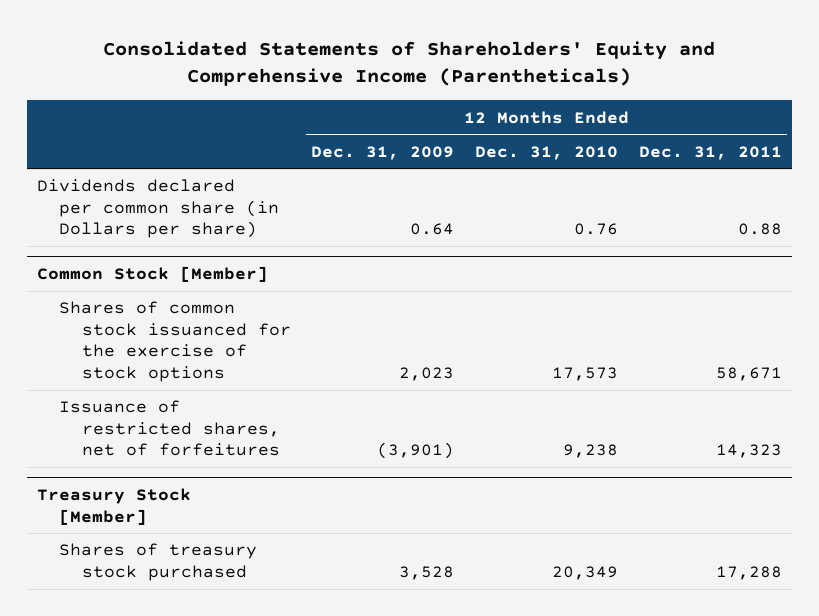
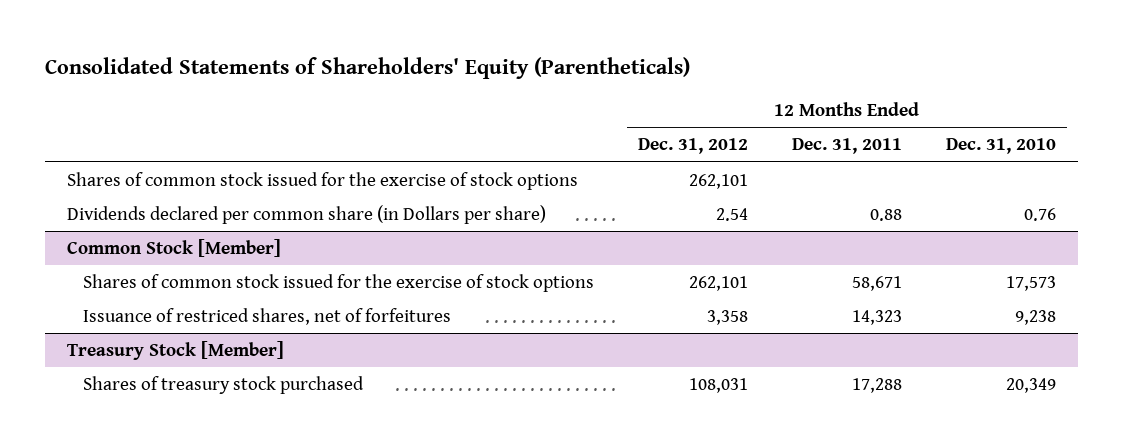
- Consolidated Statements of Shareholders' Equity and Comprehensive Income (Parentheticals)
+ Consolidated Statements of Shareholders' Equity (Parentheticals)
- | 12 Months Ended Dec. 31, 2009 | 12 Months Ended Dec. 31, 2010 | 12 Months Ended Dec. 31, 2011
+ | 12 Months Ended Dec. 31, 2012 | 12 Months Ended Dec. 31, 2011 | 12 Months Ended Dec. 31, 2010
+ Shares of common stock issued for the exercise of stock options | 262,101 | |
@ Common Stock [Member]
- Shares of common stock issuanced for the exercise of stock options | 2,023 | 17,573 | 58,671
- Issuance of restricted shares, net of forfeitures | (3,901) | 9,238 | 14,323
+ Shares of common stock issued for the exercise of stock options | 262,101 | 58,671 | 17,573
+ Issuance of restriced shares, net of forfeitures | 3,358 | 14,323 | 9,238

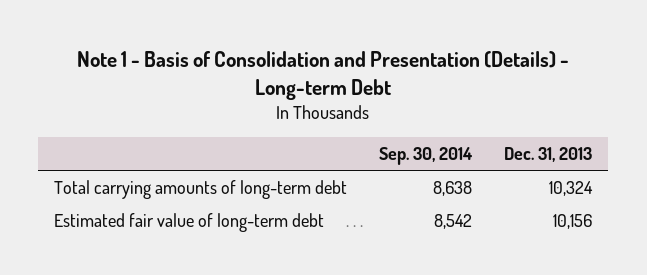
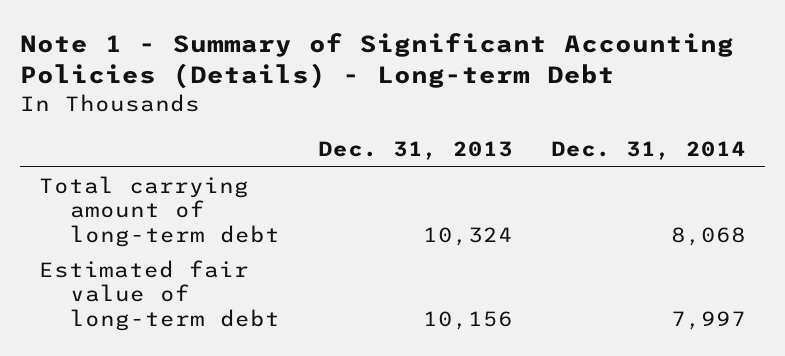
- Note 1 - Basis of Consolidation and Presentation (Details) - Long-term Debt
+ Note 1 - Summary of Significant Accounting Policies (Details) - Long-term Debt
- | Sep. 30, 2014 | Dec. 31, 2013
+ | Dec. 31, 2013 | Dec. 31, 2014
- Total carrying amounts of long-term debt | 8,638 | 10,324
+ Total carrying amount of long-term debt | 10,324 | 8,068

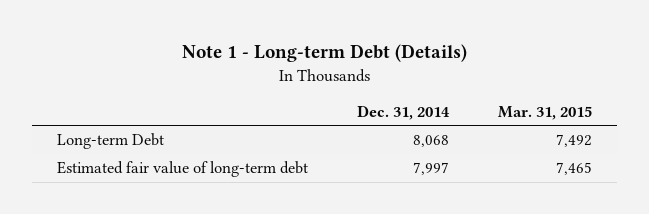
- Note 1 - Summary of Significant Accounting Policies (Details) - Long-term Debt
+ Note 1 - Long-term Debt (Details)
- | Dec. 31, 2013 | Dec. 31, 2014
+ | Dec. 31, 2014 | Mar. 31, 2015
- Total carrying amount of long-term debt | 10,324 | 8,068
+ Long-term Debt | 8,068 | 7,492

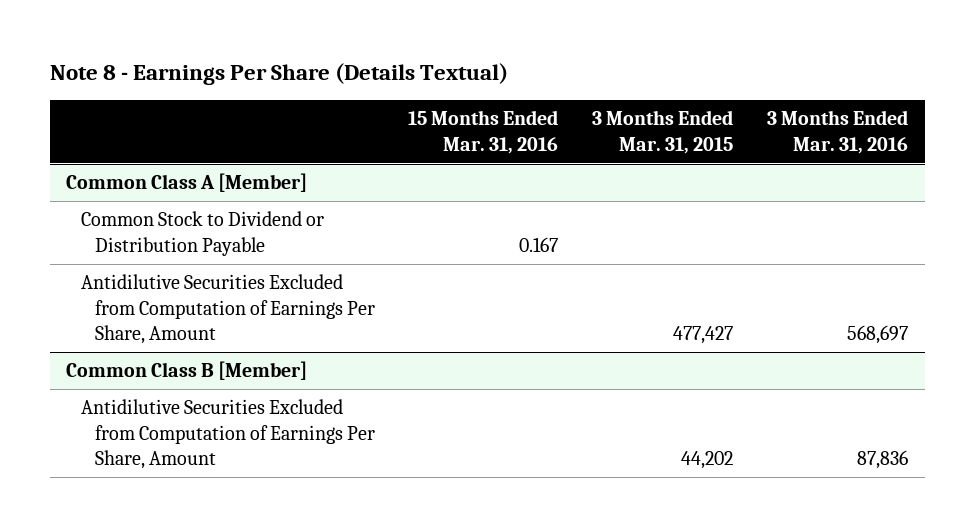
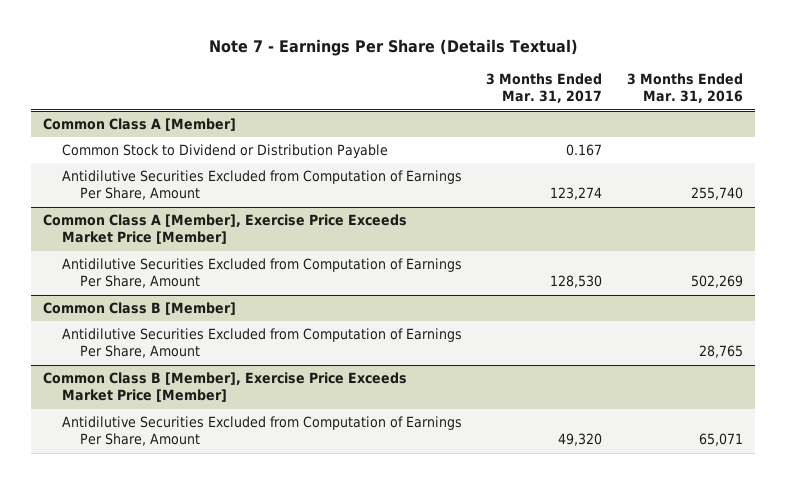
- Note 8 - Earnings Per Share (Details Textual)
+ Note 7 - Earnings Per Share (Details Textual)
- | 15 Months Ended Mar. 31, 2016 | 3 Months Ended Mar. 31, 2015 | 3 Months Ended Mar. 31, 2016
+ | 3 Months Ended Mar. 31, 2017 | 3 Months Ended Mar. 31, 2016
@ Common Class A [Member]
- Antidilutive Securities Excluded from Computation of Earnings Per Share, Amount | | 477,427 | 568,697
+ Antidilutive Securities Excluded from Computation of Earnings Per Share, Amount | 123,274 | 255,740
+ Common Class A [Member], Exercise Price Exceeds Market Price [Member]
+ Antidilutive Securities Excluded from Computation of Earnings Per Share, Amount | 128,530 | 502,269
@ Common Class B [Member]
- Antidilutive Securities Excluded from Computation of Earnings Per Share, Amount | | 44,202 | 87,836
+ Antidilutive Securities Excluded from Computation of Earnings Per Share, Amount | | 28,765
+ Common Class B [Member], Exercise Price Exceeds Market Price [Member]
+ Antidilutive Securities Excluded from Computation of Earnings Per Share, Amount | 49,320 | 65,071

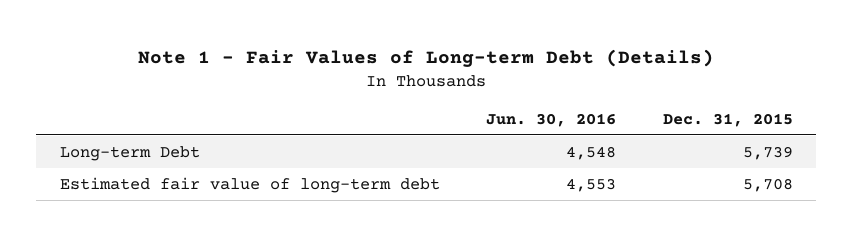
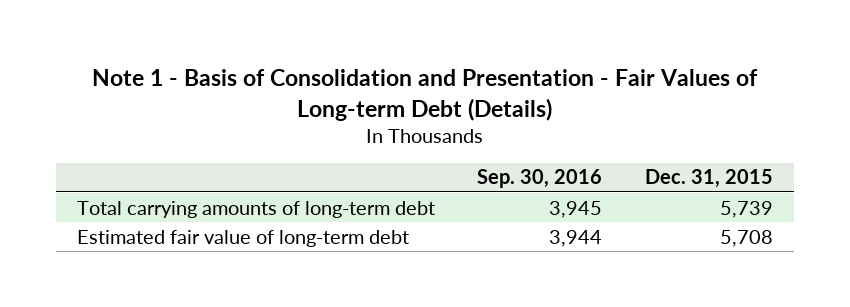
- Note 1 - Fair Values of Long-term Debt (Details)
+ Note 1 - Basis of Consolidation and Presentation - Fair Values of Long-term Debt (Details)
- | Jun. 30, 2016 | Dec. 31, 2015
+ | Sep. 30, 2016 | Dec. 31, 2015
- Long-term Debt | 4,548 | 5,739
+ Total carrying amounts of long-term debt | 3,945 | 5,739

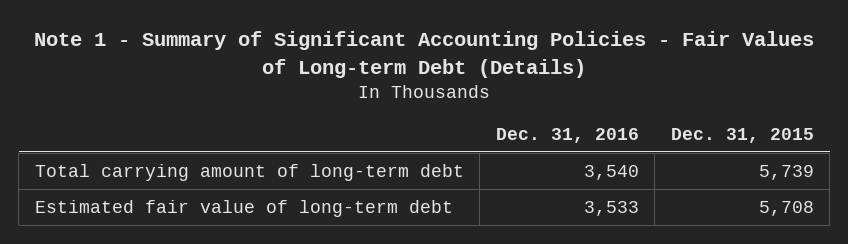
- Note 1 - Basis of Consolidation and Presentation - Fair Values of Long-term Debt (Details)
+ Note 1 - Summary of Significant Accounting Policies - Fair Values of Long-term Debt (Details)
- | Sep. 30, 2016 | Dec. 31, 2015
+ | Dec. 31, 2016 | Dec. 31, 2015
- Total carrying amounts of long-term debt | 3,945 | 5,739
+ Total carrying amount of long-term debt | 3,540 | 5,739

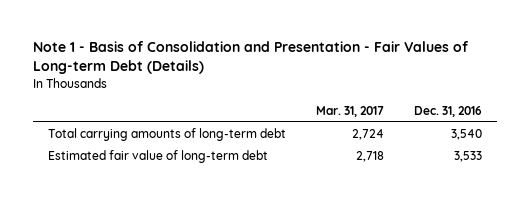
- Note 1 - Summary of Significant Accounting Policies - Fair Values of Long-term Debt (Details)
+ Note 1 - Basis of Consolidation and Presentation - Fair Values of Long-term Debt (Details)
- | Dec. 31, 2016 | Dec. 31, 2015
+ | Mar. 31, 2017 | Dec. 31, 2016
- Total carrying amount of long-term debt | 3,540 | 5,739
+ Total carrying amounts of long-term debt | 2,724 | 3,540

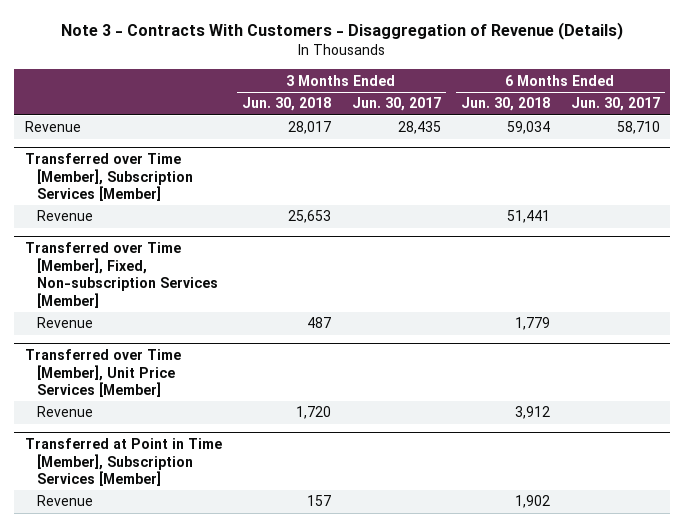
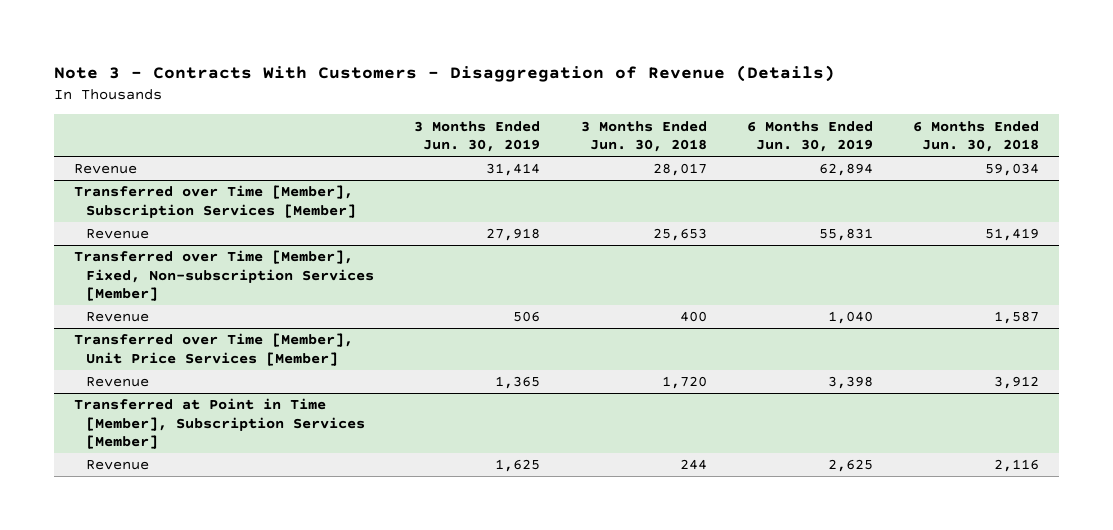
- | 3 Months Ended Jun. 30, 2018 | 3 Months Ended Jun. 30, 2017 | 6 Months Ended Jun. 30, 2018 | 6 Months Ended Jun. 30, 2017
+ | 3 Months Ended Jun. 30, 2019 | 3 Months Ended Jun. 30, 2018 | 6 Months Ended Jun. 30, 2019 | 6 Months Ended Jun. 30, 2018
@ Transferred over Time [Member], Subscription Services [Member]
- Revenue | 25,653 | | 51,441 |
+ Revenue | 27,918 | 25,653 | 55,831 | 51,419
@ Transferred over Time [Member], Fixed, Non-subscription Services [Member]
- Revenue | 487 | | 1,779 |
+ Revenue | 506 | 400 | 1,040 | 1,587
@ Transferred at Point in Time [Member], Subscription Services [Member]
- Revenue | 157 | | 1,902 |
+ Revenue | 1,625 | 244 | 2,625 | 2,116

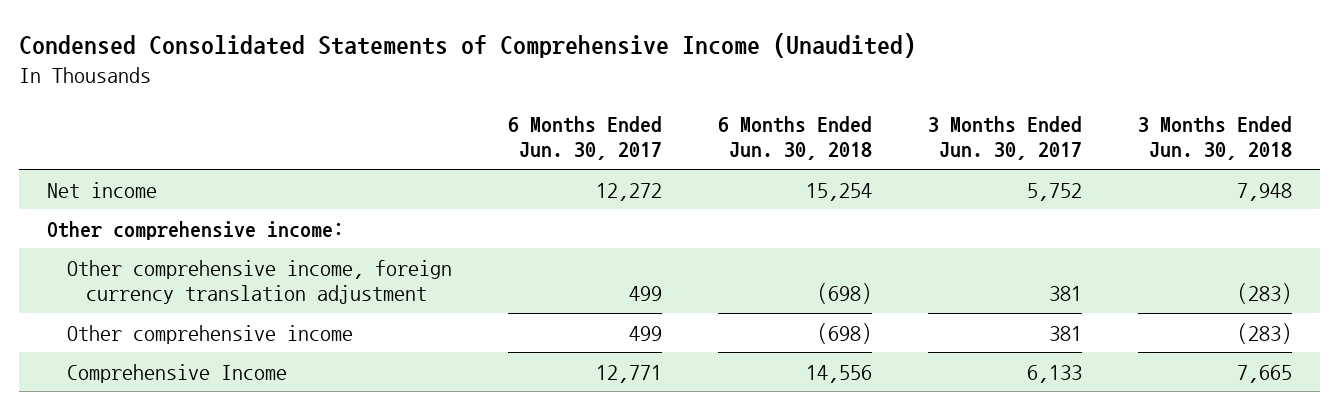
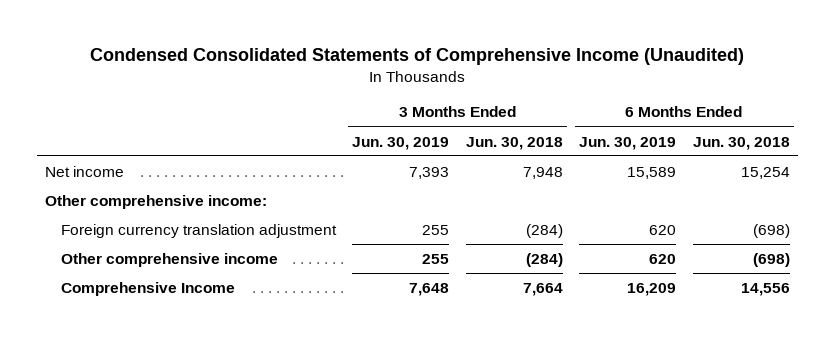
- | 6 Months Ended Jun. 30, 2017 | 6 Months Ended Jun. 30, 2018 | 3 Months Ended Jun. 30, 2017 | 3 Months Ended Jun. 30, 2018
+ | 3 Months Ended Jun. 30, 2019 | 3 Months Ended Jun. 30, 2018 | 6 Months Ended Jun. 30, 2019 | 6 Months Ended Jun. 30, 2018
- Other comprehensive income, foreign currency translation adjustment | 499 | (698) | 381 | (283)
- Other comprehensive income | 499 | (698) | 381 | (283)
- Comprehensive Income | 12,771 | 14,556 | 6,133 | 7,665
+ Foreign currency translation adjustment | 255 | (284) | 620 | (698)
+ Other comprehensive income | 255 | (284) | 620 | (698)
+ Comprehensive Income | 7,648 | 7,664 | 16,209 | 14,556

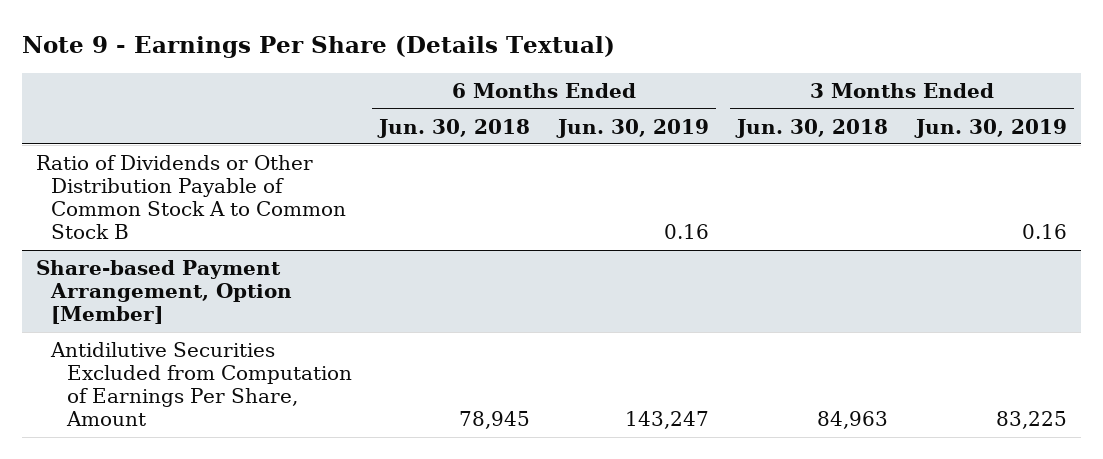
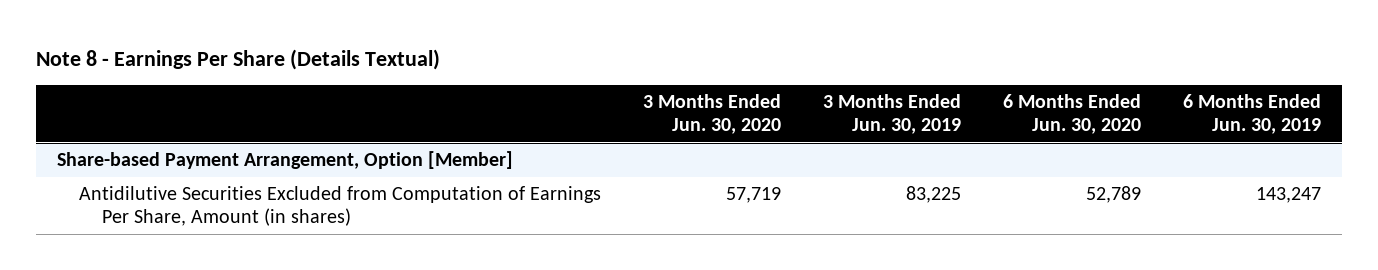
- Note 9 - Earnings Per Share (Details Textual)
+ Note 8 - Earnings Per Share (Details Textual)
- | 6 Months Ended Jun. 30, 2018 | 6 Months Ended Jun. 30, 2019 | 3 Months Ended Jun. 30, 2018 | 3 Months Ended Jun. 30, 2019
+ | 3 Months Ended Jun. 30, 2020 | 3 Months Ended Jun. 30, 2019 | 6 Months Ended Jun. 30, 2020 | 6 Months Ended Jun. 30, 2019
- Ratio of Dividends or Other Distribution Payable of Common Stock A to Common Stock B | | 0.16 | | 0.16
@ Share-based Payment Arrangement, Option [Member]
- Antidilutive Securities Excluded from Computation of Earnings Per Share, Amount | 78,945 | 143,247 | 84,963 | 83,225
+ Antidilutive Securities Excluded from Computation of Earnings Per Share, Amount (in shares) | 57,719 | 83,225 | 52,789 | 143,247

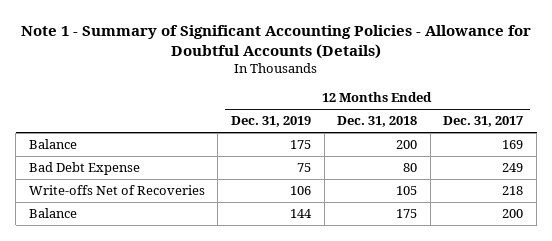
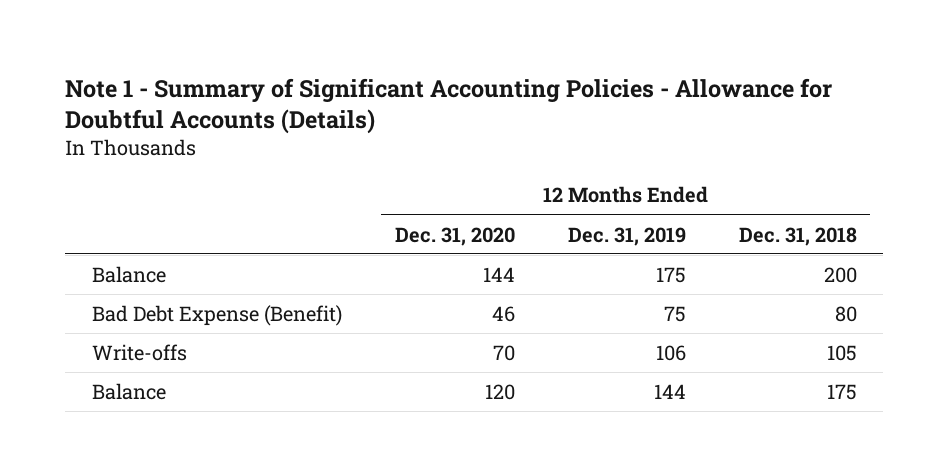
- | 12 Months Ended Dec. 31, 2019 | 12 Months Ended Dec. 31, 2018 | 12 Months Ended Dec. 31, 2017
+ | 12 Months Ended Dec. 31, 2020 | 12 Months Ended Dec. 31, 2019 | 12 Months Ended Dec. 31, 2018
- Bad Debt Expense | 75 | 80 | 249
- Write-offs Net of Recoveries | 106 | 105 | 218
+ Bad Debt Expense (Benefit) | 46 | 75 | 80
+ Write-offs | 70 | 106 | 105

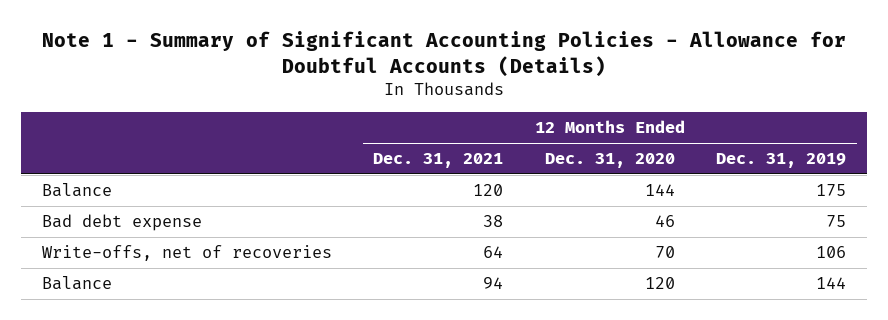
- | 12 Months Ended Dec. 31, 2020 | 12 Months Ended Dec. 31, 2019 | 12 Months Ended Dec. 31, 2018
+ | 12 Months Ended Dec. 31, 2021 | 12 Months Ended Dec. 31, 2020 | 12 Months Ended Dec. 31, 2019
- Bad Debt Expense (Benefit) | 46 | 75 | 80
- Write-offs | 70 | 106 | 105
+ Bad debt expense | 38 | 46 | 75
+ Write-offs, net of recoveries | 64 | 70 | 106

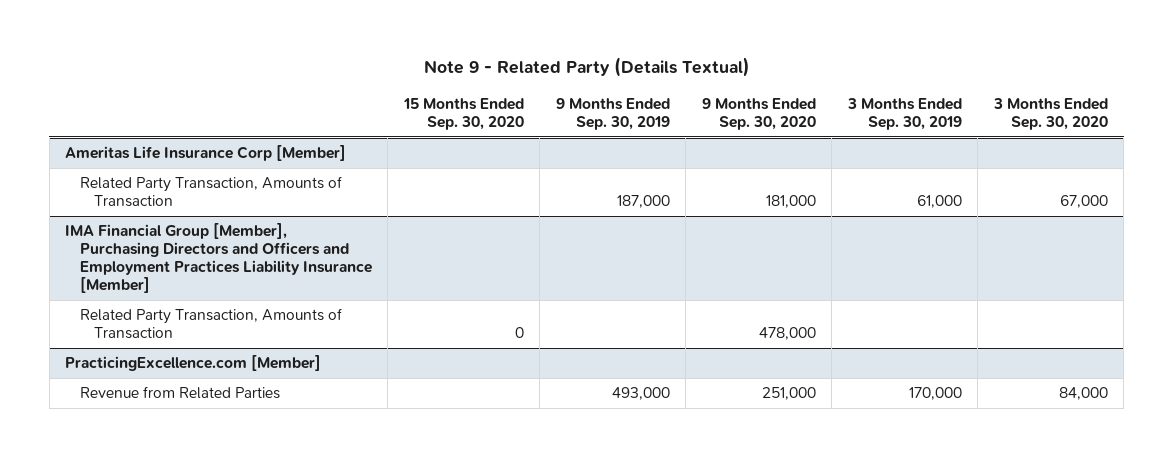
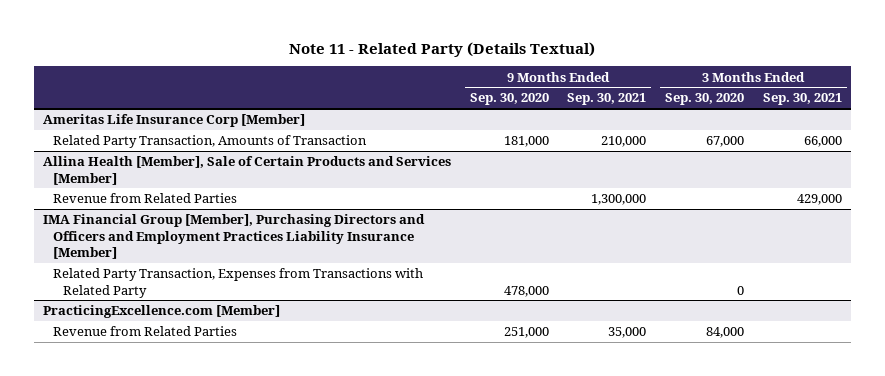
- Note 9 - Related Party (Details Textual)
+ Note 11 - Related Party (Details Textual)
- | 15 Months Ended Sep. 30, 2020 | 9 Months Ended Sep. 30, 2019 | 9 Months Ended Sep. 30, 2020 | 3 Months Ended Sep. 30, 2019 | 3 Months Ended Sep. 30, 2020
+ | 9 Months Ended Sep. 30, 2020 | 9 Months Ended Sep. 30, 2021 | 3 Months Ended Sep. 30, 2020 | 3 Months Ended Sep. 30, 2021
+ Allina Health [Member], Sale of Certain Products and Services [Member]
+ Revenue from Related Parties | | 1,300,000 | | 429,000
@ IMA Financial Group [Member], Purchasing Directors and Officers and Employment Practices Liability Insurance [Member]
- Related Party Transaction, Amounts of Transaction | 0 | | 478,000 | |
+ Related Party Transaction, Expenses from Transactions with Related Party | 478,000 | | 0 |

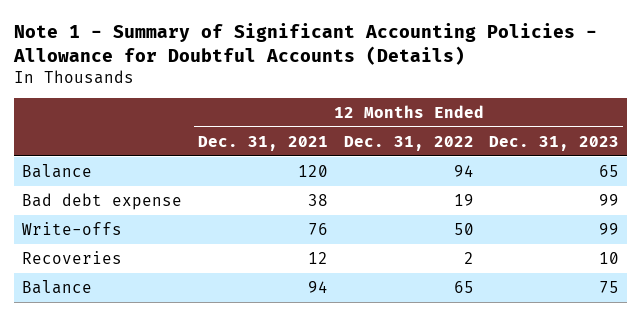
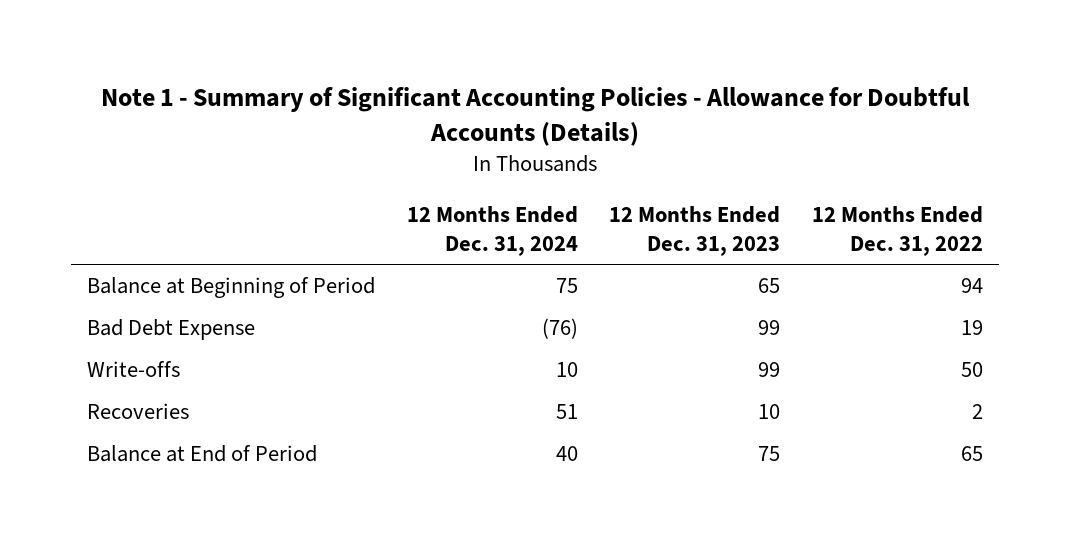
- | 12 Months Ended Dec. 31, 2021 | 12 Months Ended Dec. 31, 2022 | 12 Months Ended Dec. 31, 2023
+ | 12 Months Ended Dec. 31, 2024 | 12 Months Ended Dec. 31, 2023 | 12 Months Ended Dec. 31, 2022
- Balance | 120 | 94 | 65
- Bad debt expense | 38 | 19 | 99
+ Balance at Beginning of Period | 75 | 65 | 94
+ Bad Debt Expense | (76) | 99 | 19
- Balance | 94 | 65 | 75
+ Balance at End of Period | 40 | 75 | 65

